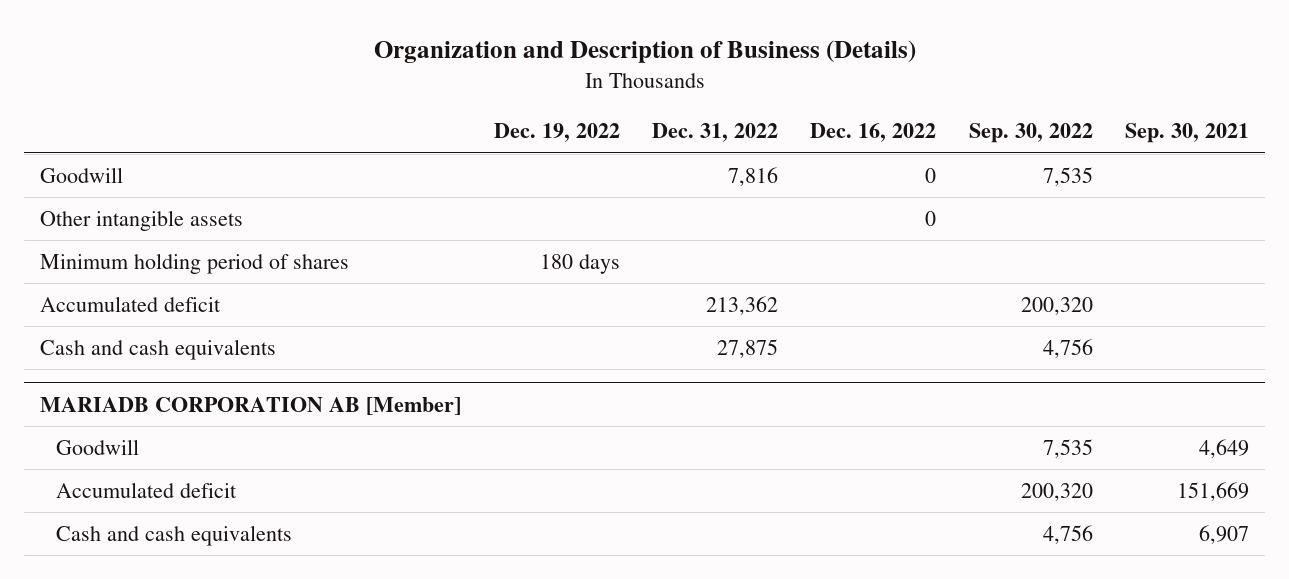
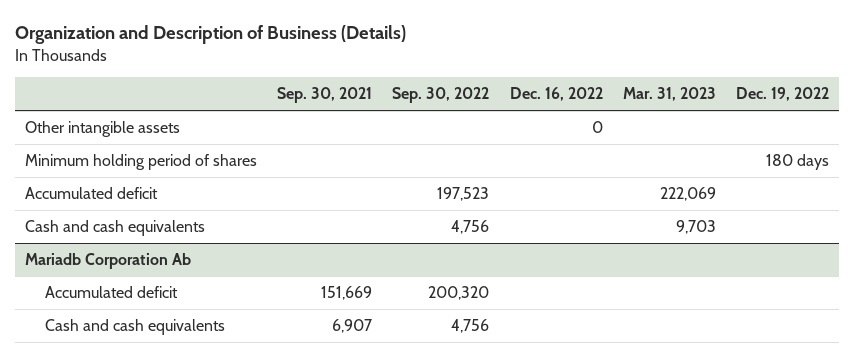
- | Dec. 19, 2022 | Dec. 31, 2022 | Dec. 16, 2022 | Sep. 30, 2022 | Sep. 30, 2021
+ | Sep. 30, 2021 | Sep. 30, 2022 | Dec. 16, 2022 | Mar. 31, 2023 | Dec. 19, 2022
- Goodwill | | 7,816 | 0 | 7,535 |
- Accumulated deficit | | 213,362 | | 200,320 |
+ Accumulated deficit | | 197,523 | | 222,069 |
- MARIADB CORPORATION AB [Member]
- Goodwill | | | | 7,535 | 4,649
+ Mariadb Corporation Ab

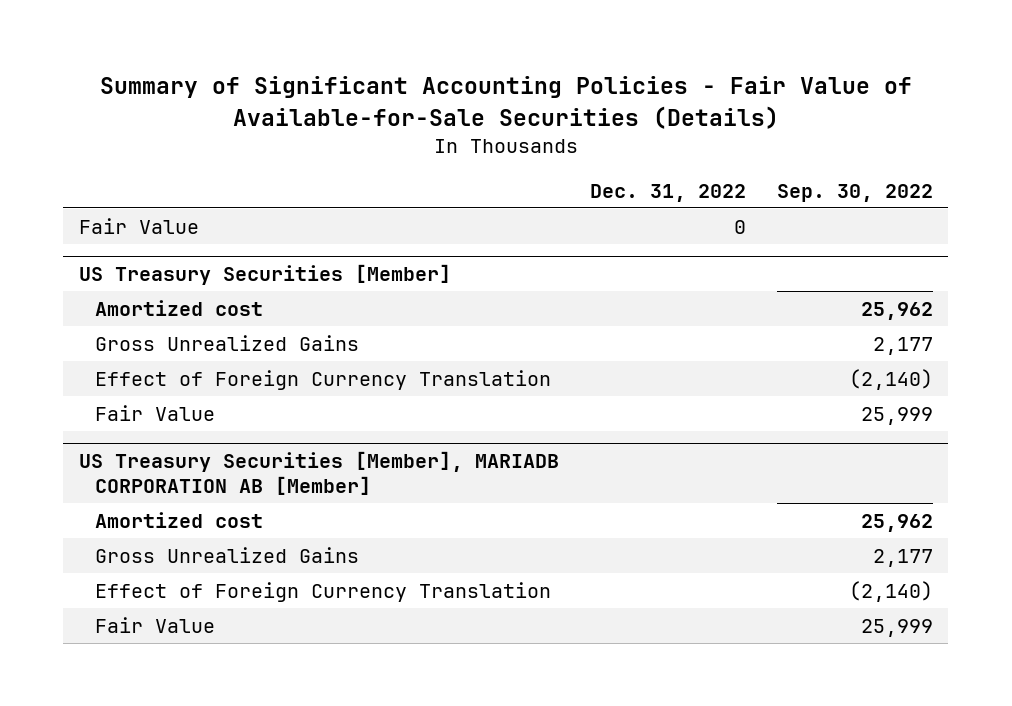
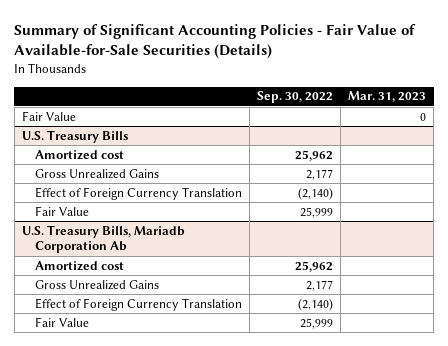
- | Dec. 31, 2022 | Sep. 30, 2022
+ | Sep. 30, 2022 | Mar. 31, 2023
- US Treasury Securities [Member]
+ U.S. Treasury Bills
- US Treasury Securities [Member], MARIADB CORPORATION AB [Member]
+ U.S. Treasury Bills, Mariadb Corporation Ab

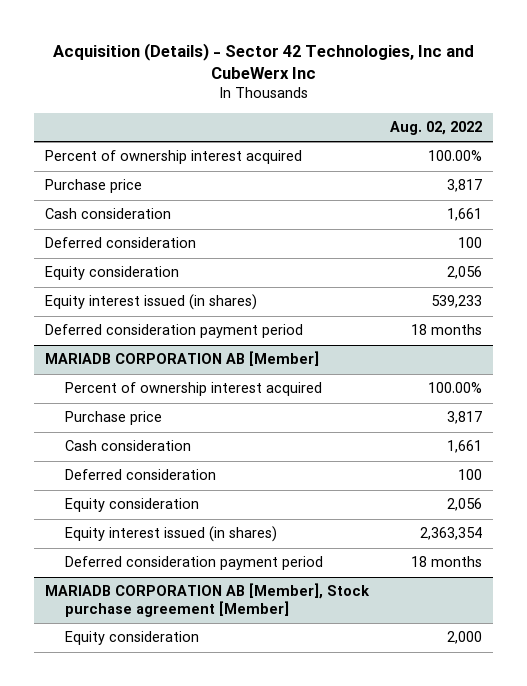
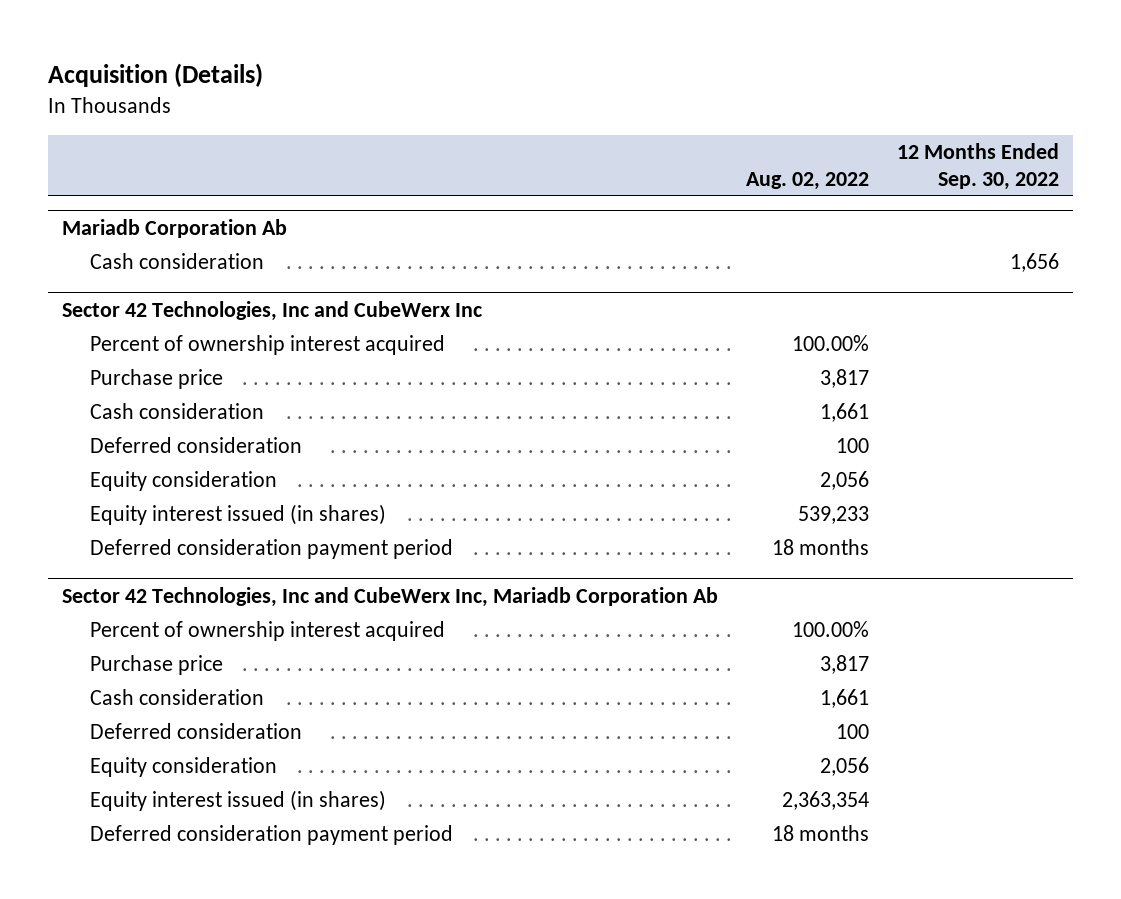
- Acquisition (Details) - Sector 42 Technologies, Inc and CubeWerx Inc
+ Acquisition (Details)
- | Aug. 02, 2022
+ | Aug. 02, 2022 | 12 Months Ended Sep. 30, 2022
+ Mariadb Corporation Ab
+ Cash consideration | | 1,656
+ Sector 42 Technologies, Inc and CubeWerx Inc
- MARIADB CORPORATION AB [Member]
+ Sector 42 Technologies, Inc and CubeWerx Inc, Mariadb Corporation Ab
- MARIADB CORPORATION AB [Member], Stock purchase agreement [Member]
- Equity consideration | 2,000

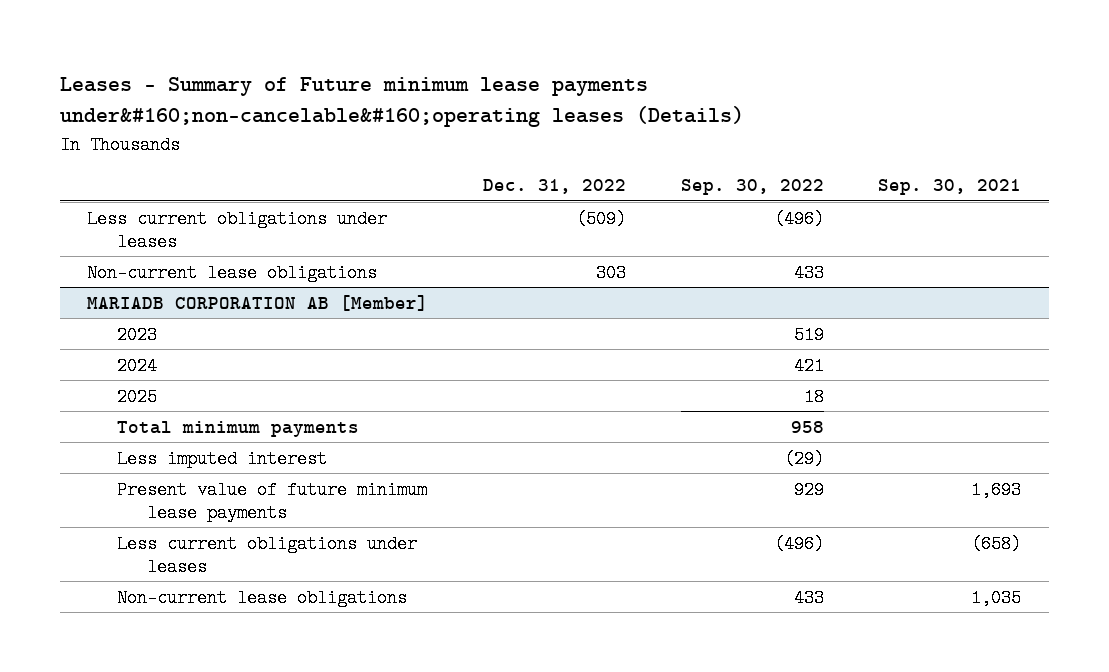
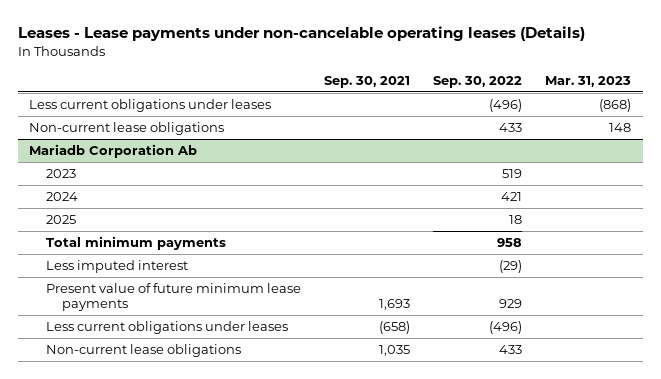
- Leases - Summary of Future minimum lease payments under&#160;non-cancelable&#160;operating leases (Details)
+ Leases - Lease payments under non-cancelable operating leases (Details)
- | Dec. 31, 2022 | Sep. 30, 2022 | Sep. 30, 2021
+ | Sep. 30, 2021 | Sep. 30, 2022 | Mar. 31, 2023
- MARIADB CORPORATION AB [Member]
+ Mariadb Corporation Ab

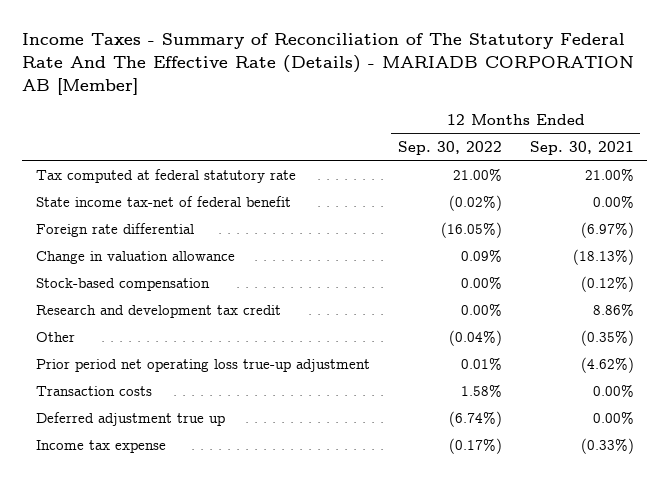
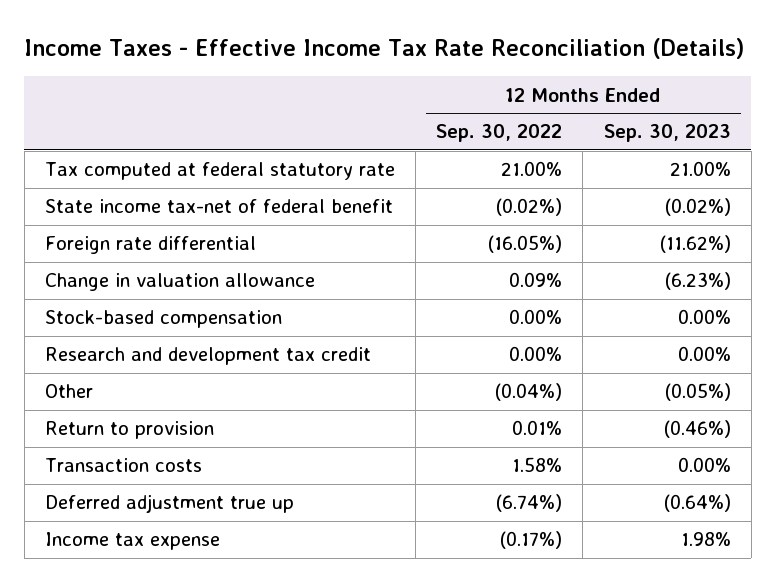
- Income Taxes - Summary of Reconciliation of The Statutory Federal Rate And The Effective Rate (Details) - MARIADB CORPORATION AB [Member]
+ Income Taxes - Effective Income Tax Rate Reconciliation (Details)
- | 12 Months Ended Sep. 30, 2022 | 12 Months Ended Sep. 30, 2021
+ | 12 Months Ended Sep. 30, 2022 | 12 Months Ended Sep. 30, 2023
- Prior period net operating loss true-up adjustment | 0.01% | (4.62%)
+ Return to provision | 0.01% | (0.46%)

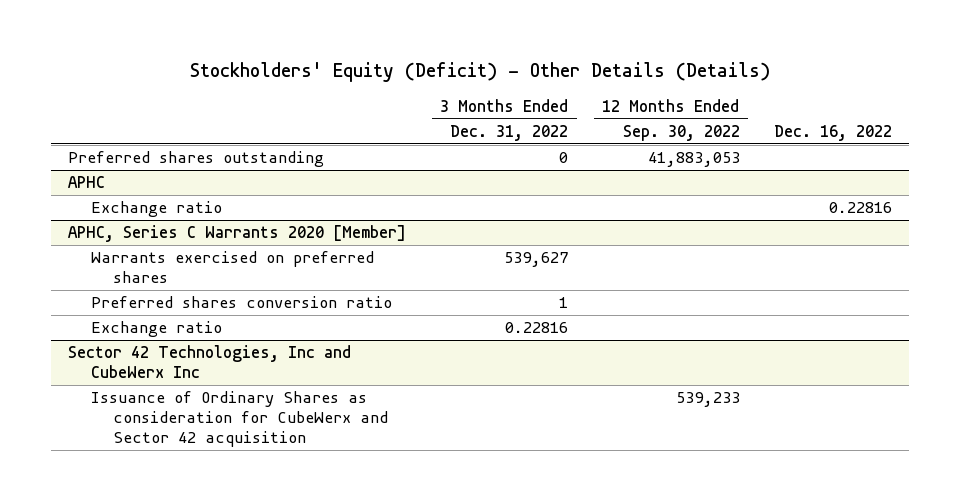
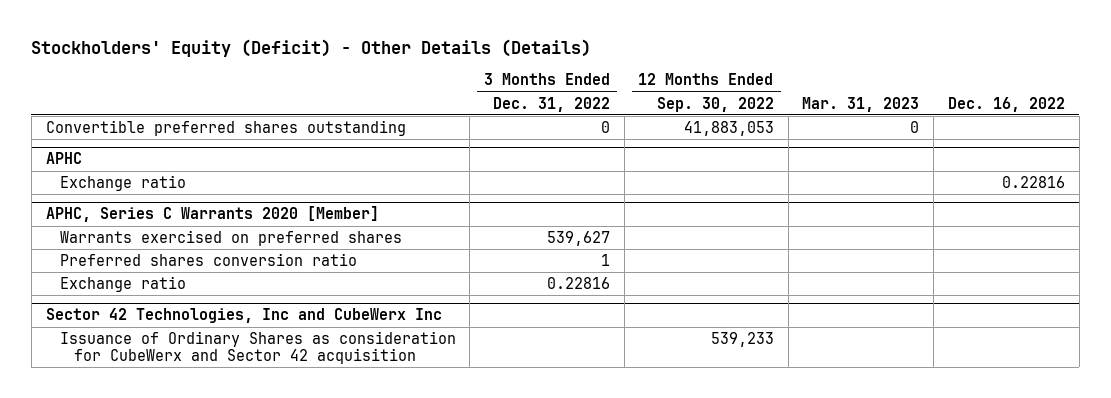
- | 3 Months Ended Dec. 31, 2022 | 12 Months Ended Sep. 30, 2022 | Dec. 16, 2022
+ | 3 Months Ended Dec. 31, 2022 | 12 Months Ended Sep. 30, 2022 | Mar. 31, 2023 | Dec. 16, 2022
- Preferred shares outstanding | 0 | 41,883,053 |
+ Convertible preferred shares outstanding | 0 | 41,883,053 | 0 |

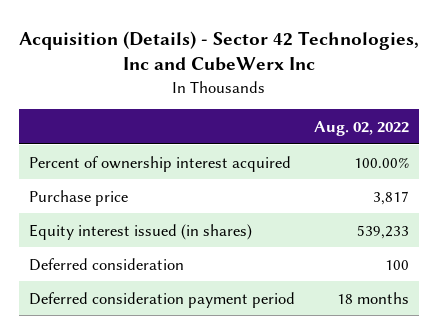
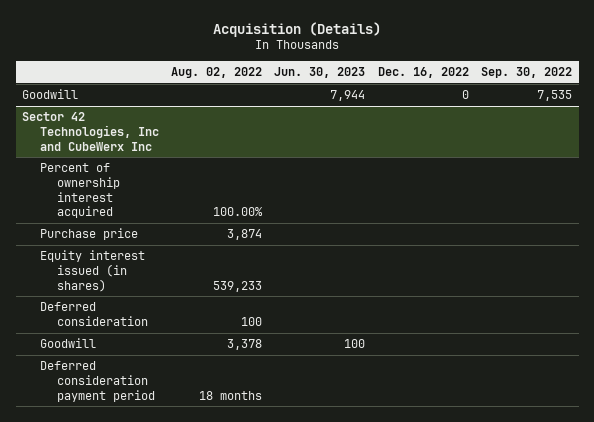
- Acquisition (Details) - Sector 42 Technologies, Inc and CubeWerx Inc
+ Acquisition (Details)
- | Aug. 02, 2022
+ | Aug. 02, 2022 | Jun. 30, 2023 | Dec. 16, 2022 | Sep. 30, 2022
+ Goodwill | | 7,944 | 0 | 7,535
+ Sector 42 Technologies, Inc and CubeWerx Inc
- Purchase price | 3,817
+ Purchase price | 3,874 | | |
+ Goodwill | 3,378 | 100 | |

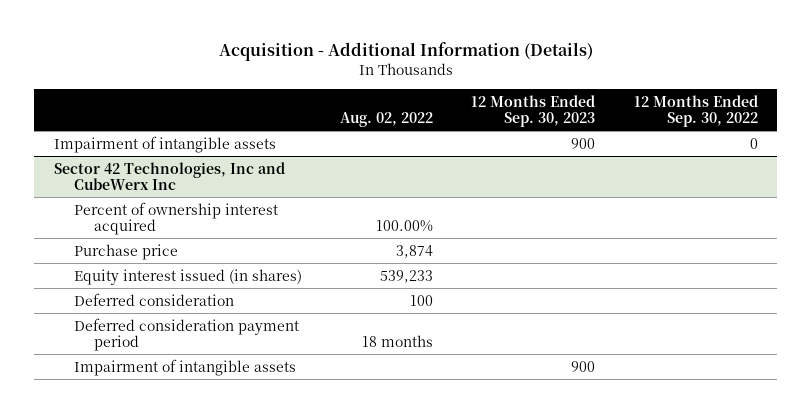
- Acquisition (Details)
+ Acquisition - Additional Information (Details)
- | Aug. 02, 2022 | Jun. 30, 2023 | Dec. 16, 2022 | Sep. 30, 2022
+ | Aug. 02, 2022 | 12 Months Ended Sep. 30, 2023 | 12 Months Ended Sep. 30, 2022
- Goodwill | | 7,944 | 0 | 7,535
+ Impairment of intangible assets | | 900 | 0
@ Sector 42 Technologies, Inc and CubeWerx Inc
- Goodwill | 3,378 | 100 | |
+ Impairment of intangible assets | | 900 |

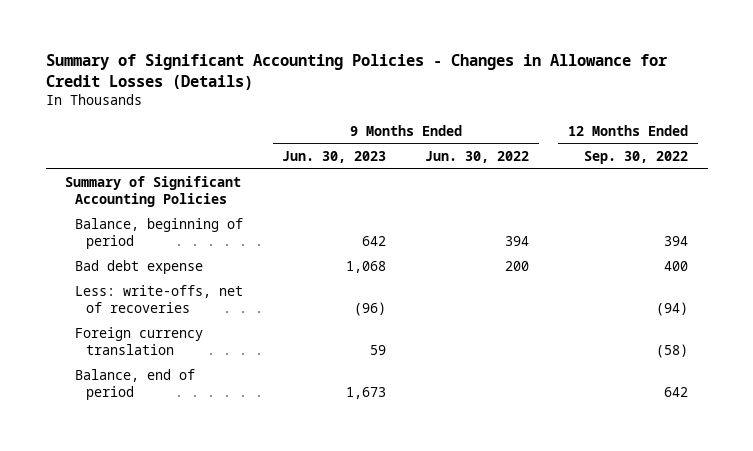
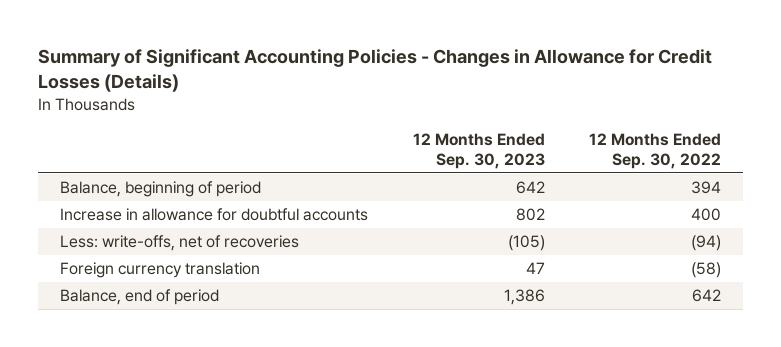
- | 9 Months Ended Jun. 30, 2023 | 9 Months Ended Jun. 30, 2022 | 12 Months Ended Sep. 30, 2022
+ | 12 Months Ended Sep. 30, 2023 | 12 Months Ended Sep. 30, 2022
- Summary of Significant Accounting Policies
- Bad debt expense | 1,068 | 200 | 400
+ Increase in allowance for doubtful accounts | 802 | 400

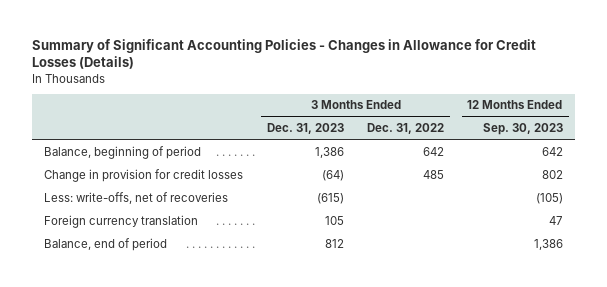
- | 12 Months Ended Sep. 30, 2023 | 12 Months Ended Sep. 30, 2022
+ | 3 Months Ended Dec. 31, 2023 | 3 Months Ended Dec. 31, 2022 | 12 Months Ended Sep. 30, 2023
- Increase in allowance for doubtful accounts | 802 | 400
+ Change in provision for credit losses | (64) | 485 | 802

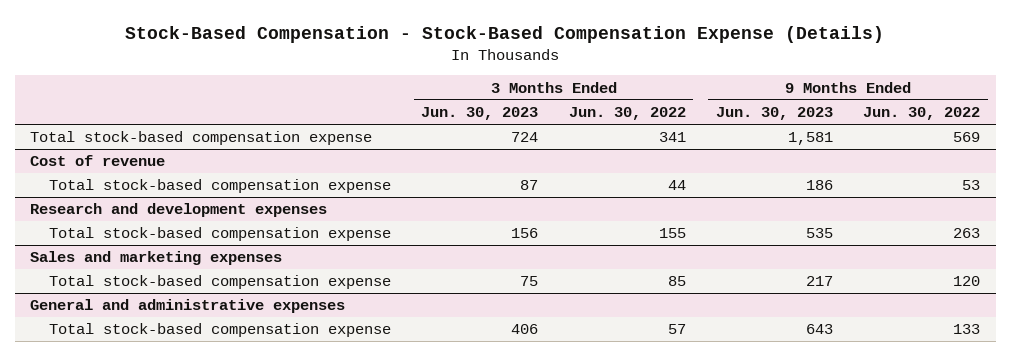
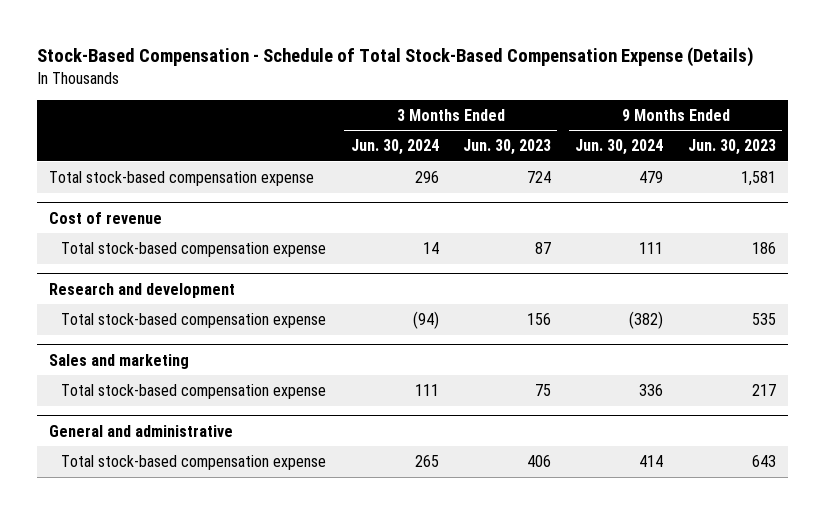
- Stock-Based Compensation - Stock-Based Compensation Expense (Details)
+ Stock-Based Compensation - Schedule of Total Stock-Based Compensation Expense (Details)
- | 3 Months Ended Jun. 30, 2023 | 3 Months Ended Jun. 30, 2022 | 9 Months Ended Jun. 30, 2023 | 9 Months Ended Jun. 30, 2022
+ | 3 Months Ended Jun. 30, 2024 | 3 Months Ended Jun. 30, 2023 | 9 Months Ended Jun. 30, 2024 | 9 Months Ended Jun. 30, 2023
- Research and development expenses
+ Research and development
- Sales and marketing expenses
+ Sales and marketing
- General and administrative expenses
+ General and administrative

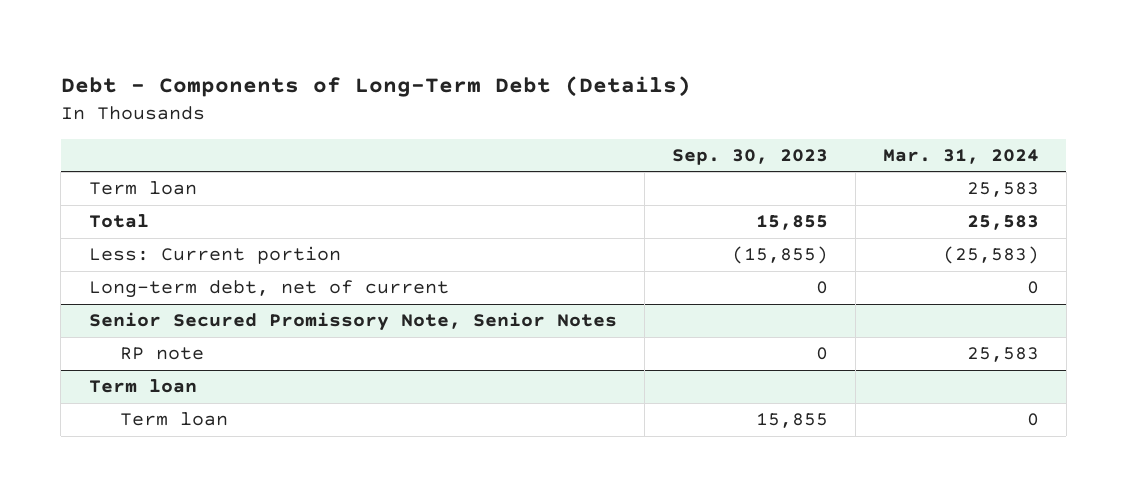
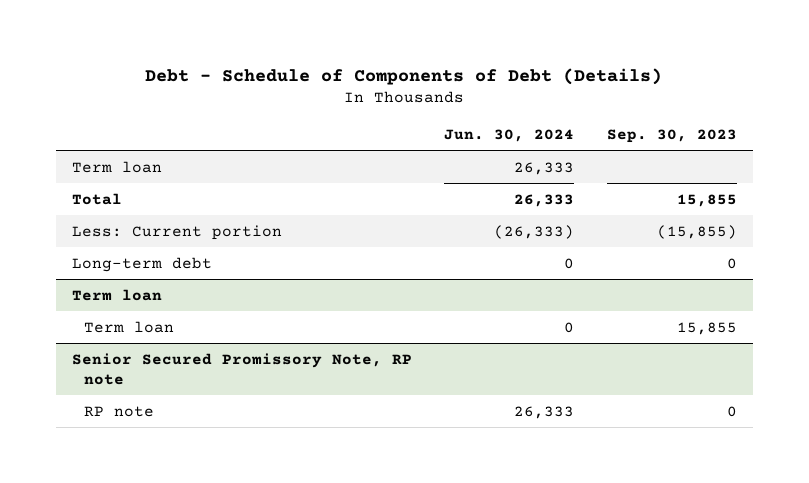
- Debt - Components of Long-Term Debt (Details)
+ Debt - Schedule of Components of Debt (Details)
- | Sep. 30, 2023 | Mar. 31, 2024
+ | Jun. 30, 2024 | Sep. 30, 2023
- Long-term debt, net of current | 0 | 0
- Senior Secured Promissory Note, Senior Notes
- RP note | 0 | 25,583
+ Long-term debt | 0 | 0
+ Senior Secured Promissory Note, RP note
+ RP note | 26,333 | 0

